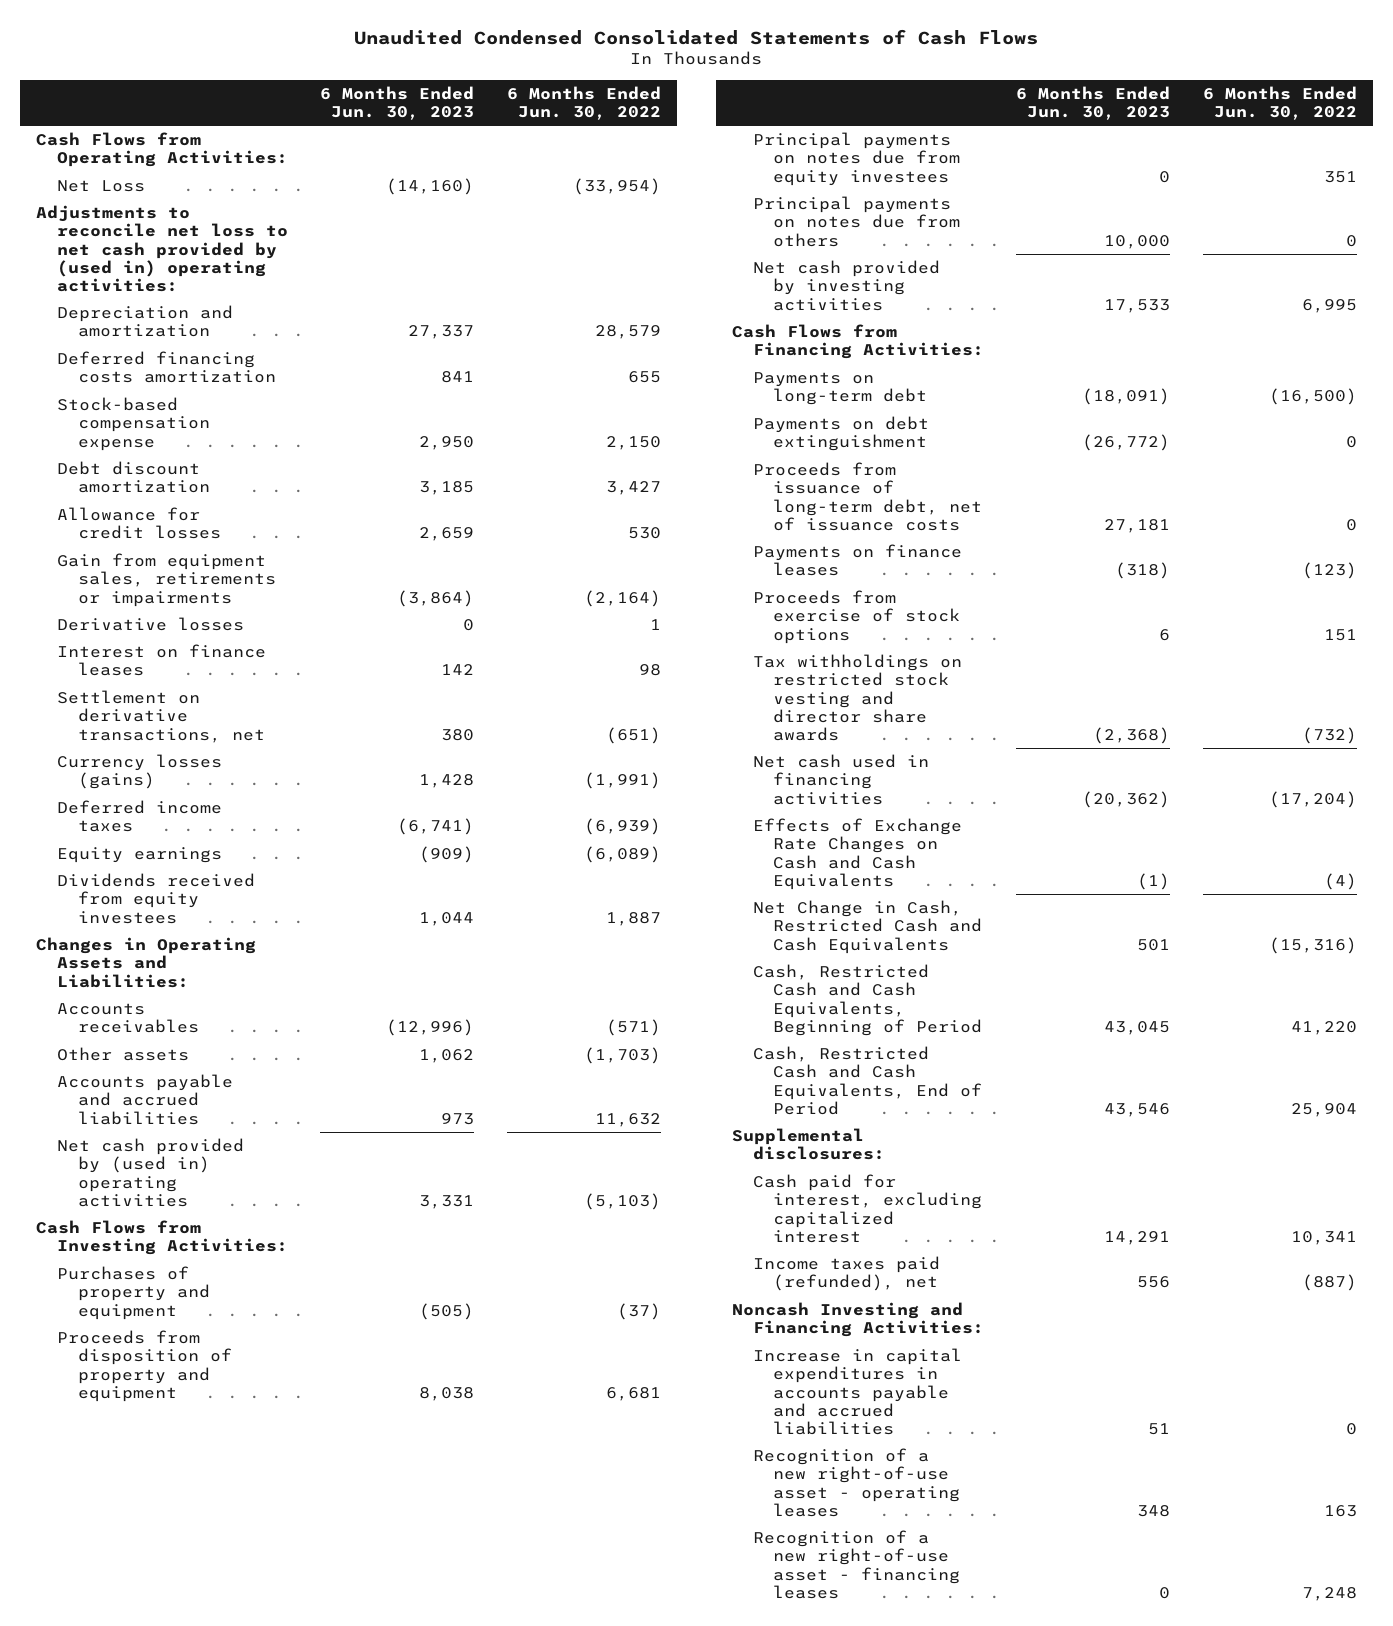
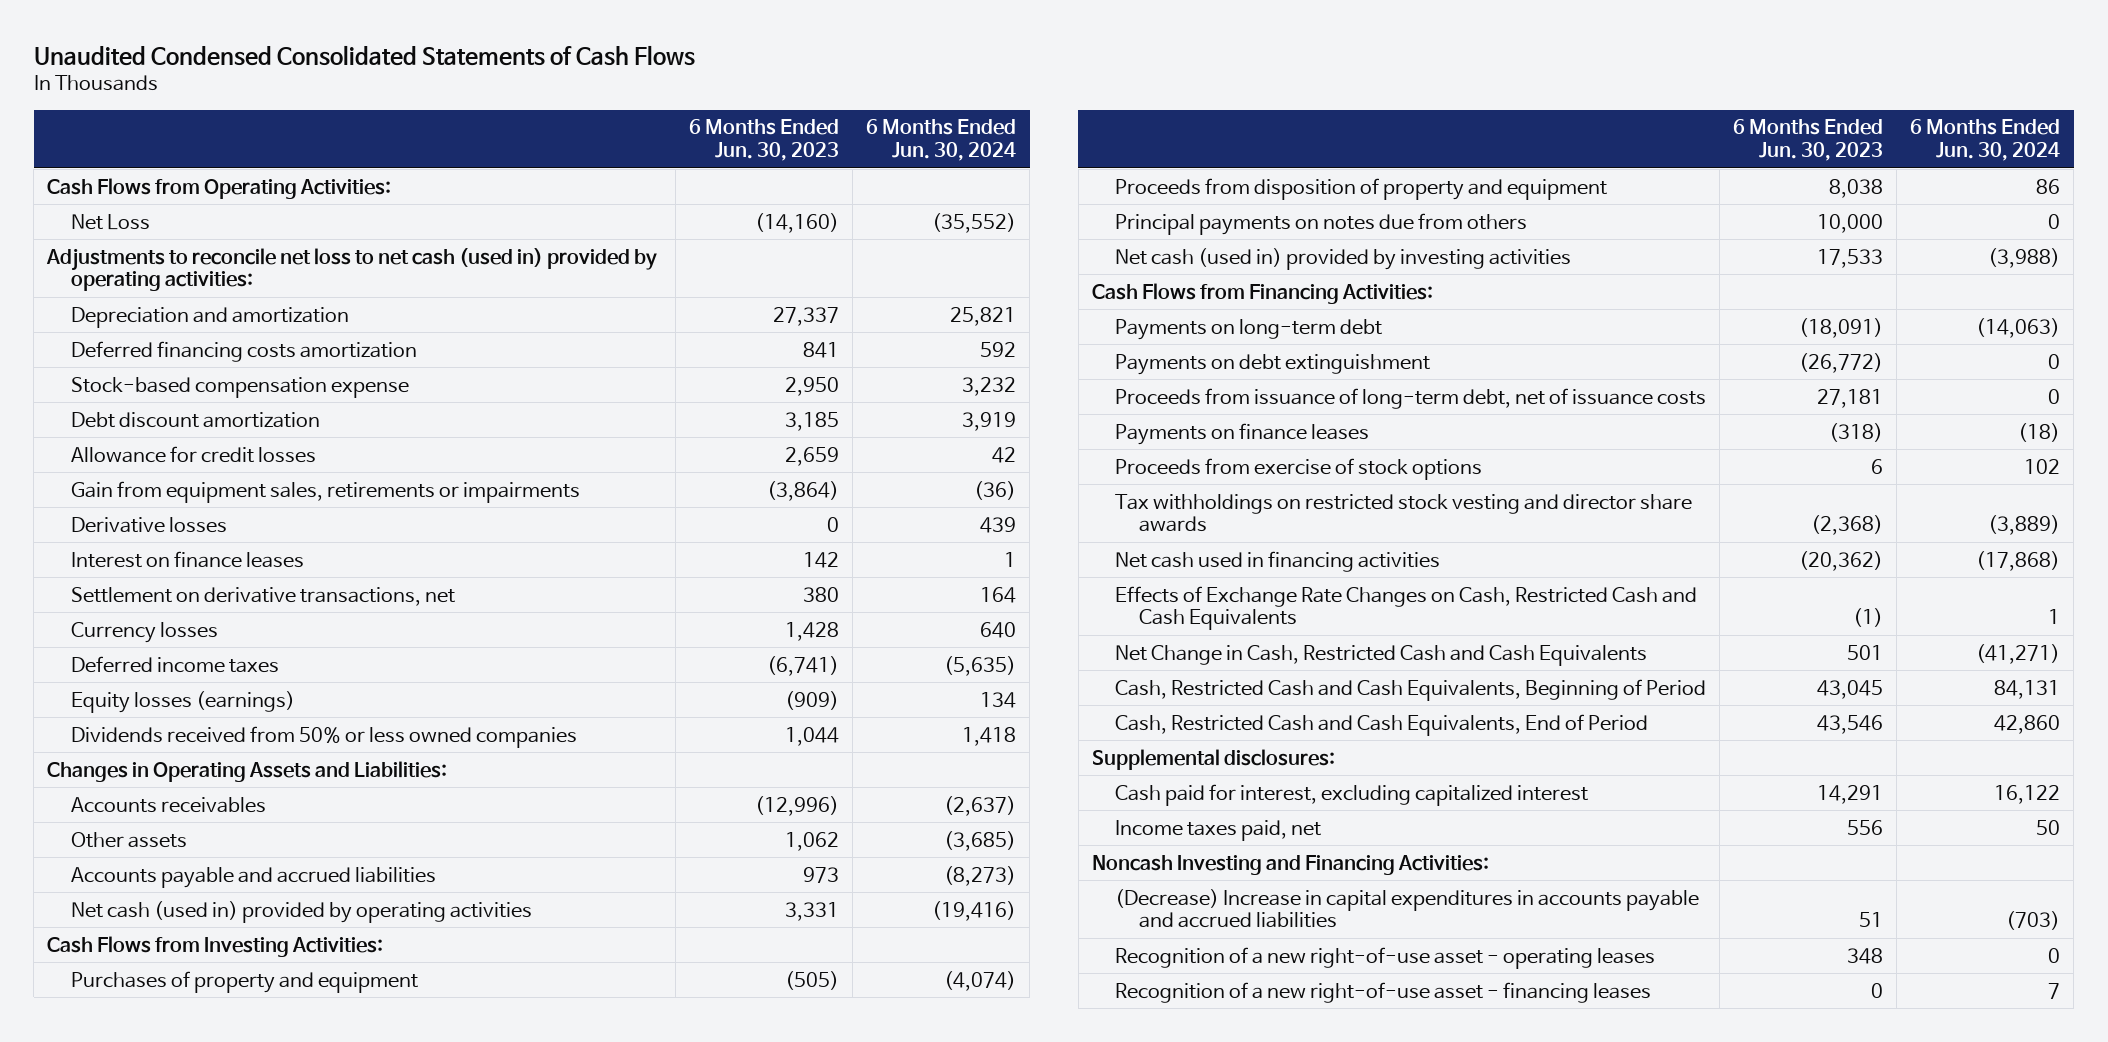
- | 6 Months Ended Jun. 30, 2023 | 6 Months Ended Jun. 30, 2022
+ | 6 Months Ended Jun. 30, 2023 | 6 Months Ended Jun. 30, 2024
- Adjustments to reconcile net loss to net cash provided by (used in) operating activities:
+ Adjustments to reconcile net loss to net cash (used in) provided by operating activities:
- Currency losses (gains) | 1,428 | (1,991)
+ Currency losses | 1,428 | 640
- Equity earnings | (909) | (6,089)
- Dividends received from equity investees | 1,044 | 1,887
+ Equity losses (earnings) | (909) | 134
+ Dividends received from 50% or less owned companies | 1,044 | 1,418
- Net cash provided by (used in) operating activities | 3,331 | (5,103)
+ Net cash (used in) provided by operating activities | 3,331 | (19,416)
- Principal payments on notes due from equity investees | 0 | 351
- Net cash provided by investing activities | 17,533 | 6,995
+ Net cash (used in) provided by investing activities | 17,533 | (3,988)
- Effects of Exchange Rate Changes on Cash and Cash Equivalents | (1) | (4)
+ Effects of Exchange Rate Changes on Cash, Restricted Cash and Cash Equivalents | (1) | 1
- Income taxes paid (refunded), net | 556 | (887)
+ Income taxes paid, net | 556 | 50
- Increase in capital expenditures in accounts payable and accrued liabilities | 51 | 0
+ (Decrease) Increase in capital expenditures in accounts payable and accrued liabilities | 51 | (703)

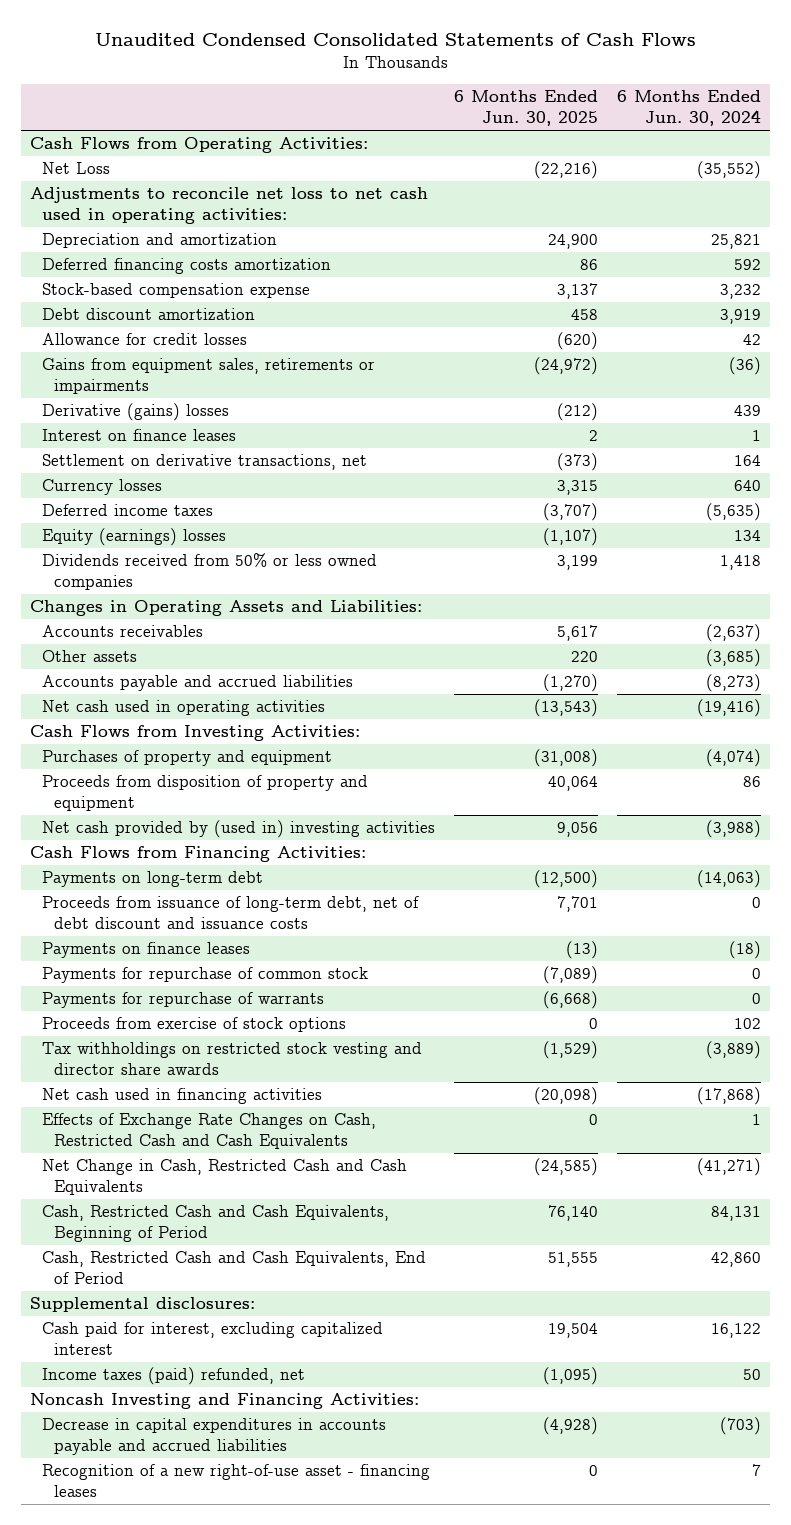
- | 6 Months Ended Jun. 30, 2023 | 6 Months Ended Jun. 30, 2024
+ | 6 Months Ended Jun. 30, 2025 | 6 Months Ended Jun. 30, 2024
- Adjustments to reconcile net loss to net cash (used in) provided by operating activities:
+ Adjustments to reconcile net loss to net cash used in operating activities:
- Gain from equipment sales, retirements or impairments | (3,864) | (36)
- Derivative losses | 0 | 439
+ Gains from equipment sales, retirements or impairments | (24,972) | (36)
+ Derivative (gains) losses | (212) | 439
- Equity losses (earnings) | (909) | 134
+ Equity (earnings) losses | (1,107) | 134
- Net cash (used in) provided by operating activities | 3,331 | (19,416)
+ Net cash used in operating activities | (13,543) | (19,416)
- Principal payments on notes due from others | 10,000 | 0
- Net cash (used in) provided by investing activities | 17,533 | (3,988)
+ Net cash provided by (used in) investing activities | 9,056 | (3,988)
- Payments on debt extinguishment | (26,772) | 0
- Proceeds from issuance of long-term debt, net of issuance costs | 27,181 | 0
+ Proceeds from issuance of long-term debt, net of debt discount and issuance costs | 7,701 | 0
+ Payments for repurchase of common stock | (7,089) | 0
+ Payments for repurchase of warrants | (6,668) | 0
- Income taxes paid, net | 556 | 50
+ Income taxes (paid) refunded, net | (1,095) | 50
- (Decrease) Increase in capital expenditures in accounts payable and accrued liabilities | 51 | (703)
- Recognition of a new right-of-use asset - operating leases | 348 | 0
+ Decrease in capital expenditures in accounts payable and accrued liabilities | (4,928) | (703)

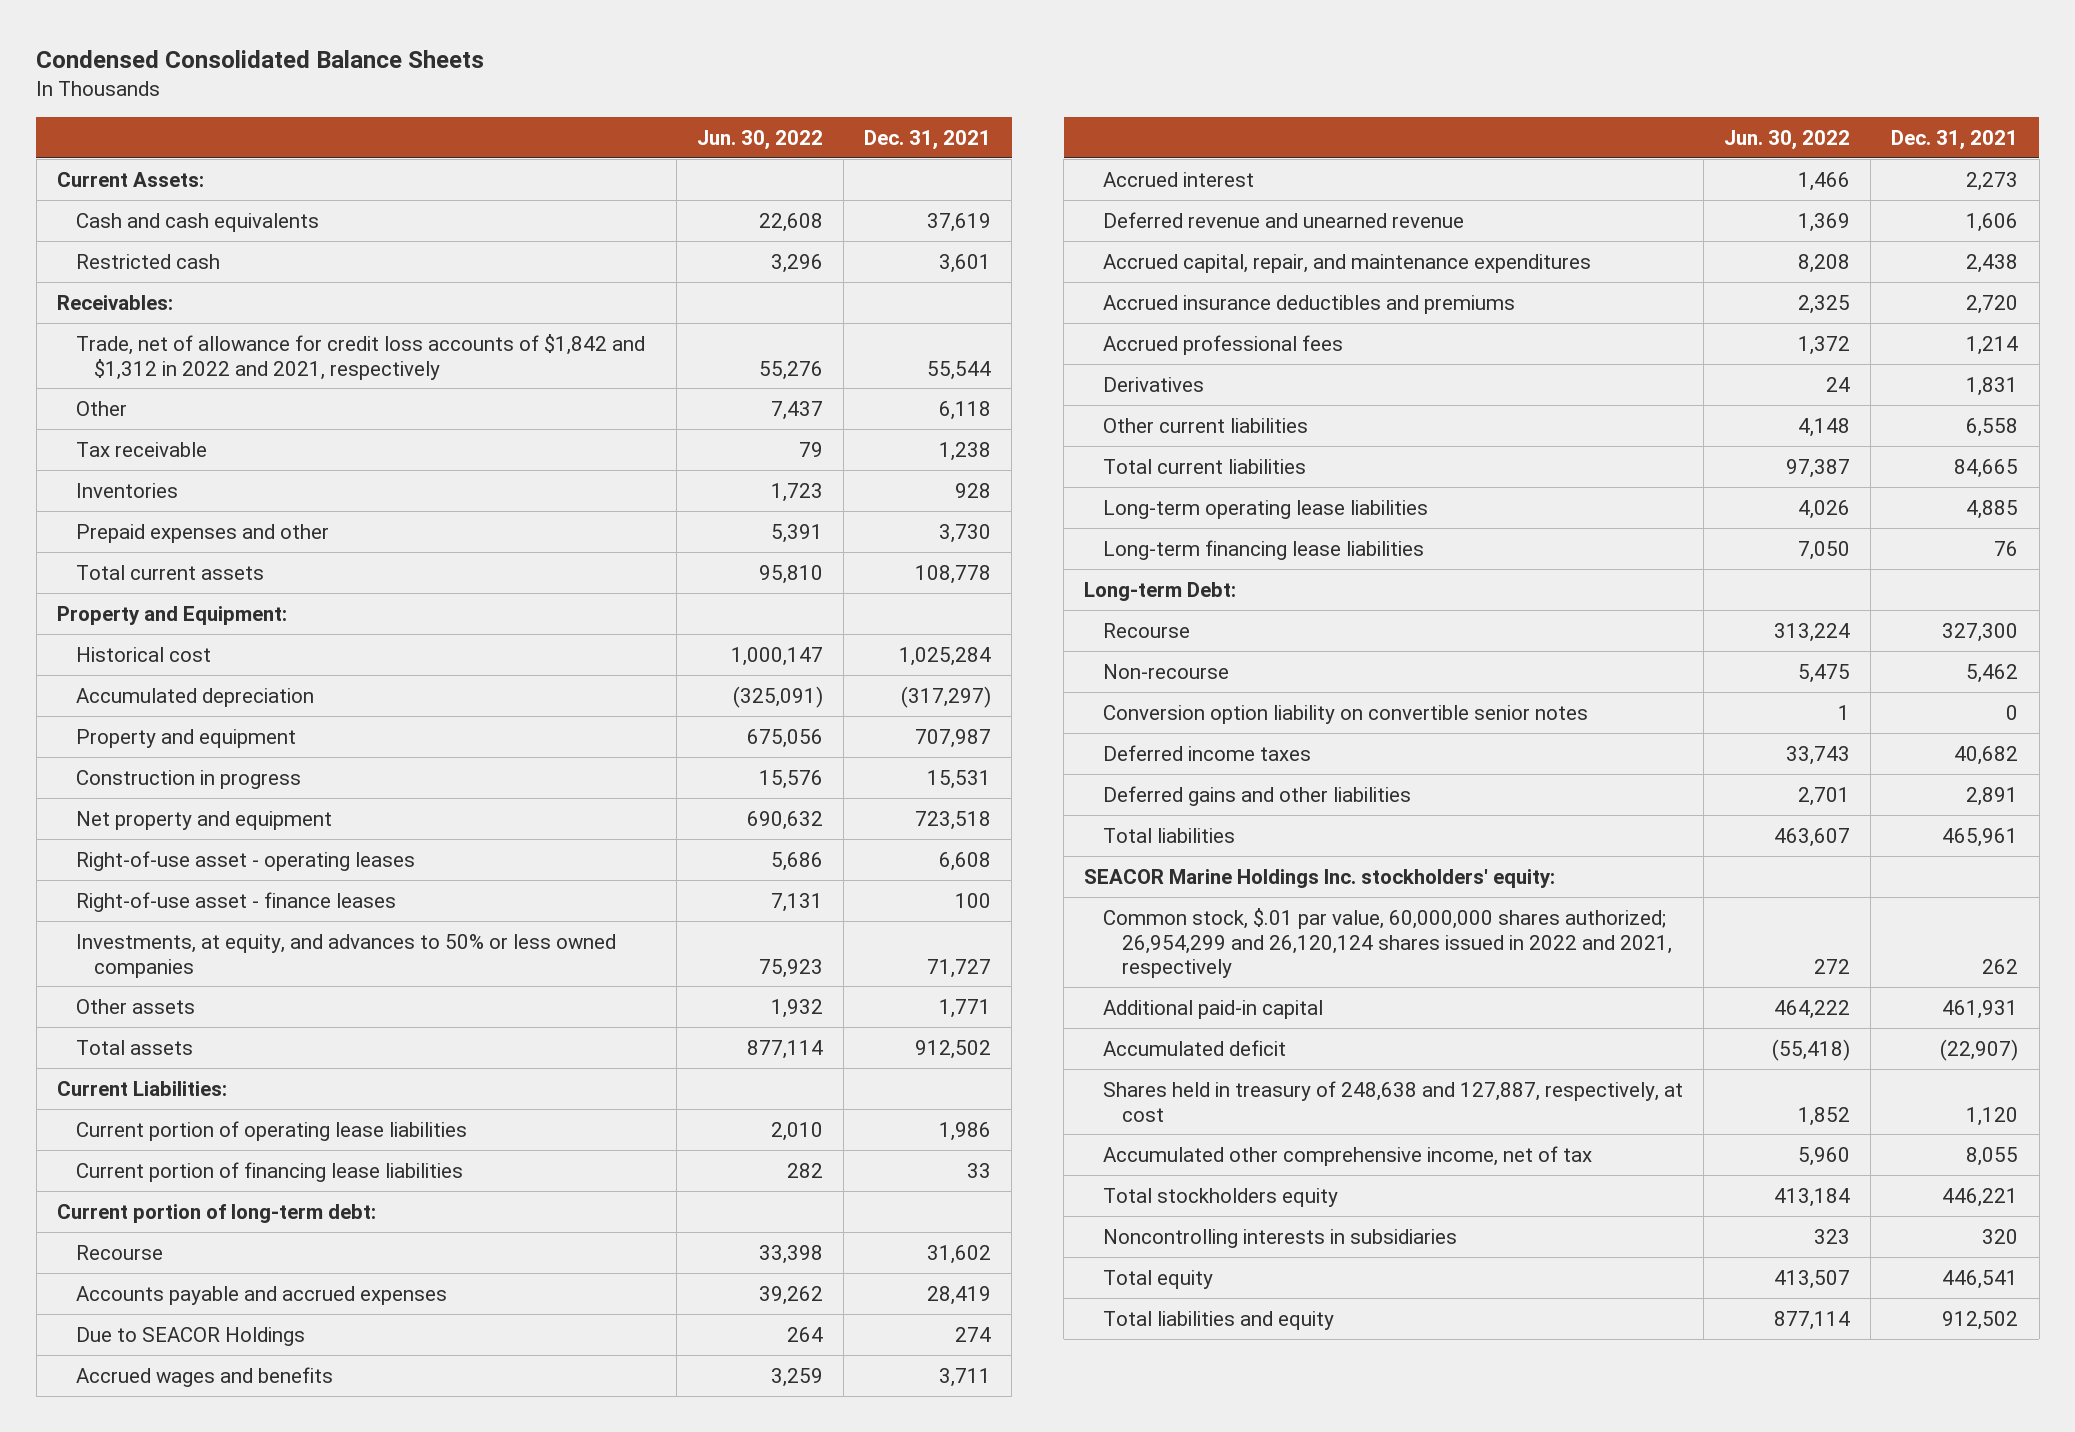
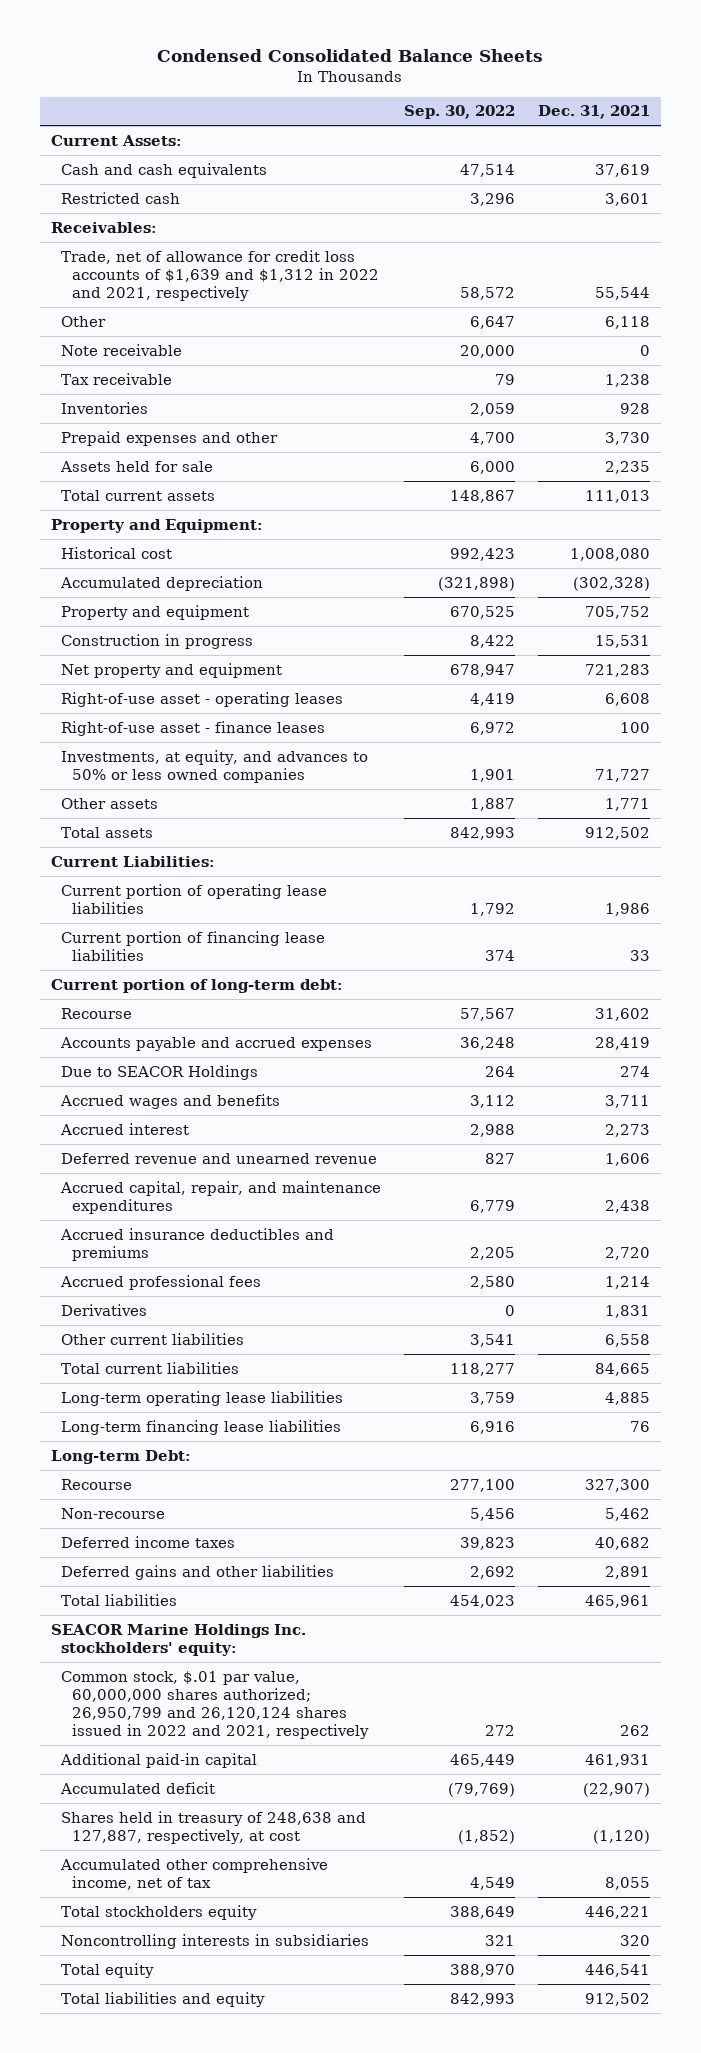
- | Jun. 30, 2022 | Dec. 31, 2021
+ | Sep. 30, 2022 | Dec. 31, 2021
- Trade, net of allowance for credit loss accounts of $1,842 and $1,312 in 2022 and 2021, respectively | 55,276 | 55,544
+ Trade, net of allowance for credit loss accounts of $1,639 and $1,312 in 2022 and 2021, respectively | 58,572 | 55,544
+ Note receivable | 20,000 | 0
- Total current assets | 95,810 | 108,778
+ Assets held for sale | 6,000 | 2,235
+ Total current assets | 148,867 | 111,013
- Historical cost | 1,000,147 | 1,025,284
- Accumulated depreciation | (325,091) | (317,297)
- Property and equipment | 675,056 | 707,987
+ Historical cost | 992,423 | 1,008,080
+ Accumulated depreciation | (321,898) | (302,328)
+ Property and equipment | 670,525 | 705,752
- Net property and equipment | 690,632 | 723,518
+ Net property and equipment | 678,947 | 721,283
- Conversion option liability on convertible senior notes | 1 | 0
- Common stock, $.01 par value, 60,000,000 shares authorized; 26,954,299 and 26,120,124 shares issued in 2022 and 2021, respectively | 272 | 262
+ Common stock, $.01 par value, 60,000,000 shares authorized; 26,950,799 and 26,120,124 shares issued in 2022 and 2021, respectively | 272 | 262
- Shares held in treasury of 248,638 and 127,887, respectively, at cost | 1,852 | 1,120
+ Shares held in treasury of 248,638 and 127,887, respectively, at cost | (1,852) | (1,120)

